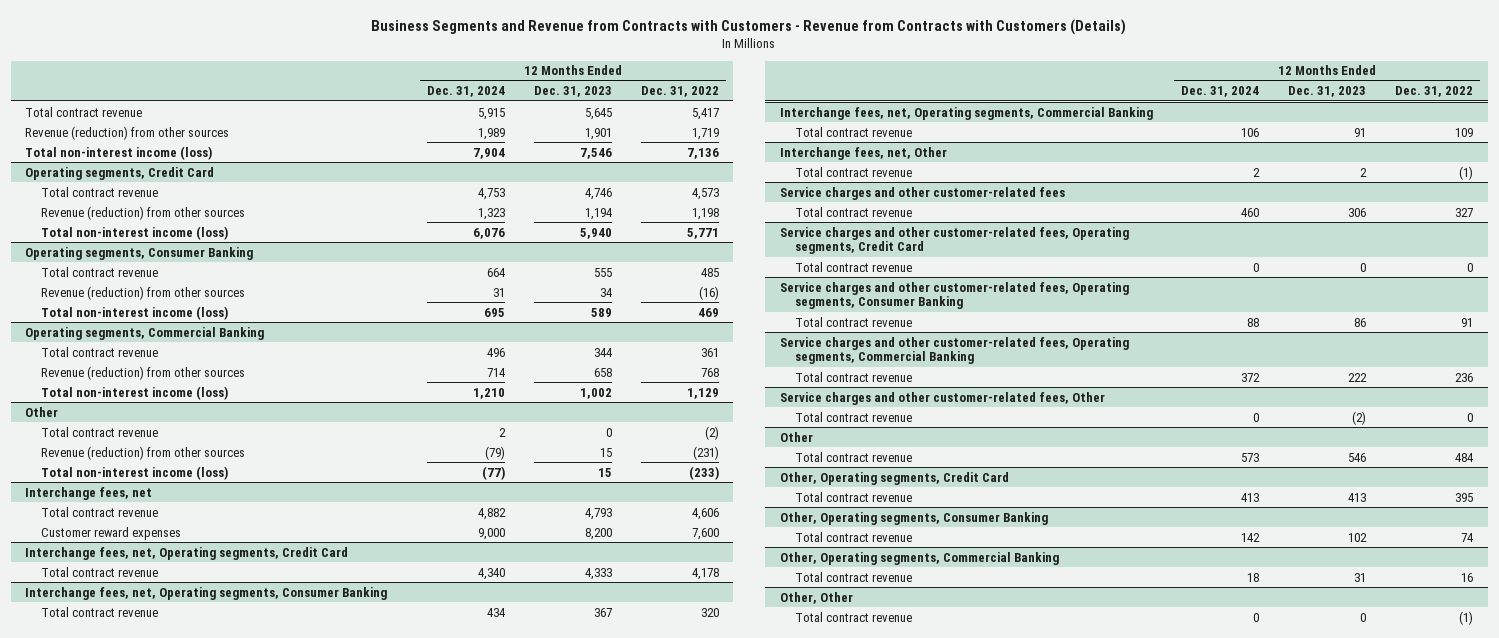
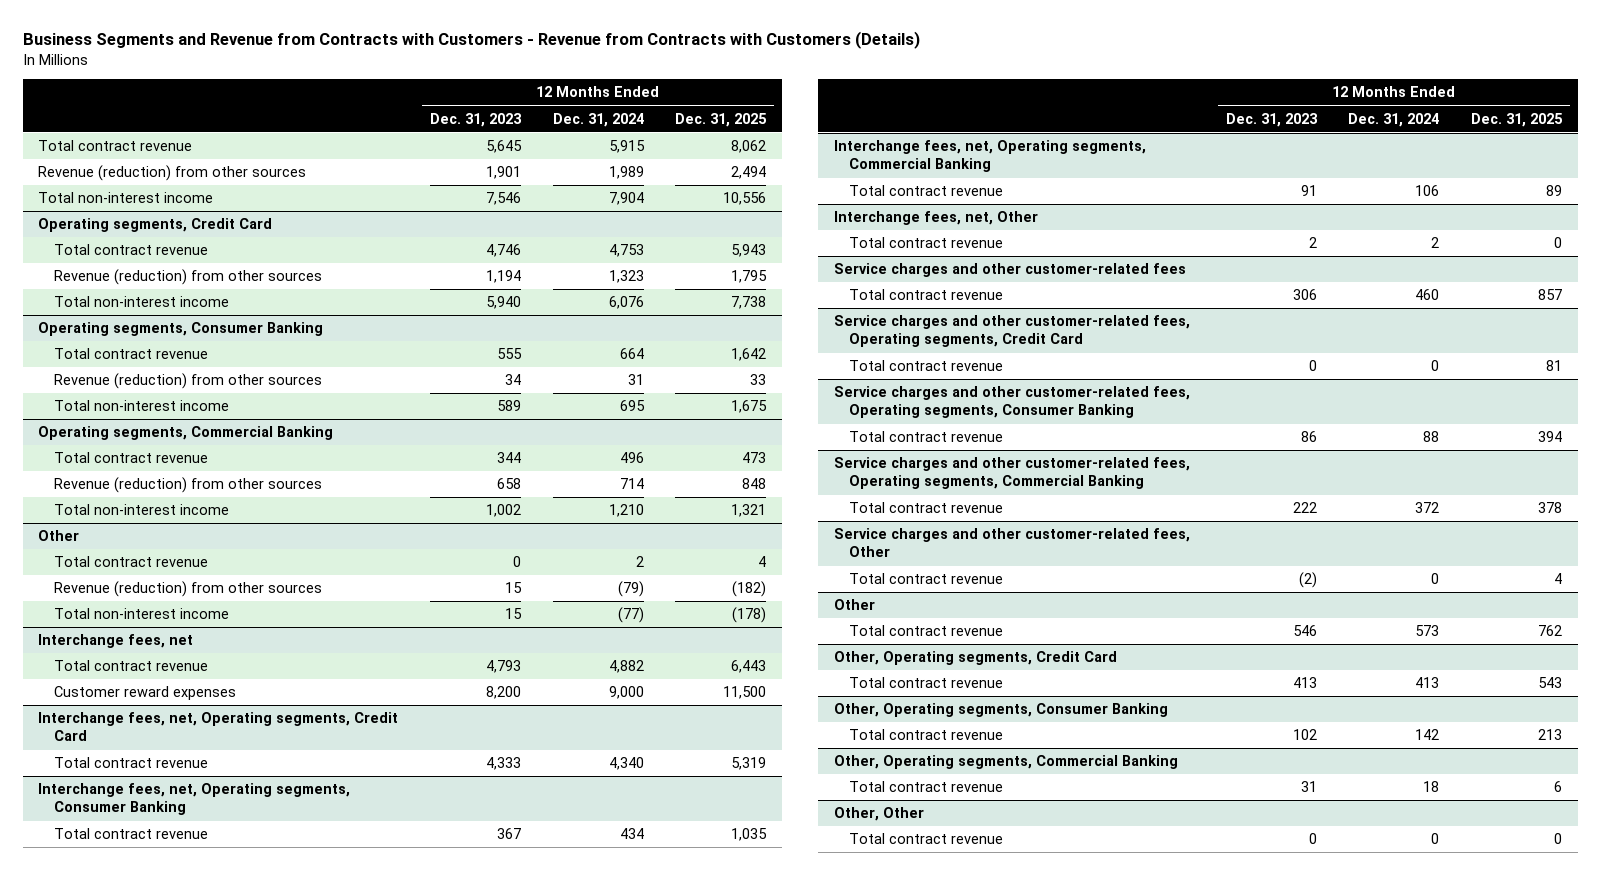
- | 12 Months Ended Dec. 31, 2024 | 12 Months Ended Dec. 31, 2023 | 12 Months Ended Dec. 31, 2022
+ | 12 Months Ended Dec. 31, 2023 | 12 Months Ended Dec. 31, 2024 | 12 Months Ended Dec. 31, 2025
- Total non-interest income (loss) | 7,904 | 7,546 | 7,136
+ Total non-interest income | 7,546 | 7,904 | 10,556
@ Operating segments, Credit Card
- Total non-interest income (loss) | 6,076 | 5,940 | 5,771
+ Total non-interest income | 5,940 | 6,076 | 7,738
@ Operating segments, Consumer Banking
- Total non-interest income (loss) | 695 | 589 | 469
+ Total non-interest income | 589 | 695 | 1,675
@ Operating segments, Commercial Banking
- Total non-interest income (loss) | 1,210 | 1,002 | 1,129
+ Total non-interest income | 1,002 | 1,210 | 1,321
@ Other
- Total non-interest income (loss) | (77) | 15 | (233)
+ Total non-interest income | 15 | (77) | (178)

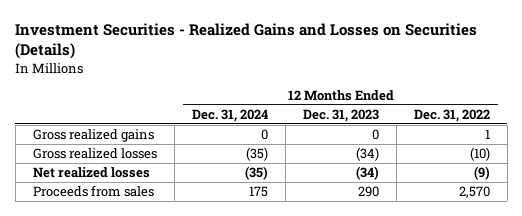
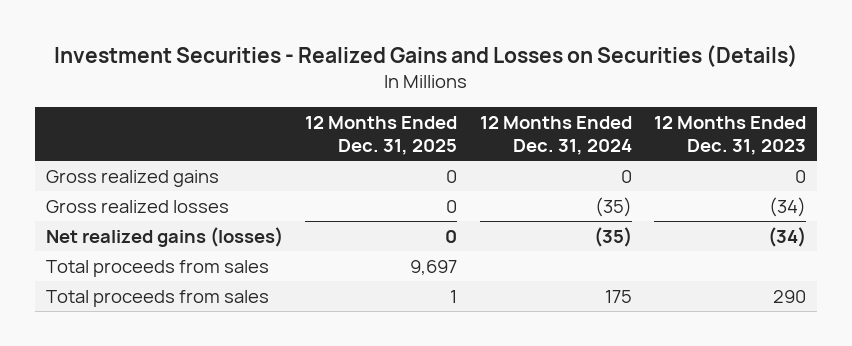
- | 12 Months Ended Dec. 31, 2024 | 12 Months Ended Dec. 31, 2023 | 12 Months Ended Dec. 31, 2022
+ | 12 Months Ended Dec. 31, 2025 | 12 Months Ended Dec. 31, 2024 | 12 Months Ended Dec. 31, 2023
- Net realized losses | (35) | (34) | (9)
- Proceeds from sales | 175 | 290 | 2,570
+ Net realized gains (losses) | 0 | (35) | (34)
+ Total proceeds from sales | 9,697 | |
+ Total proceeds from sales | 1 | 175 | 290

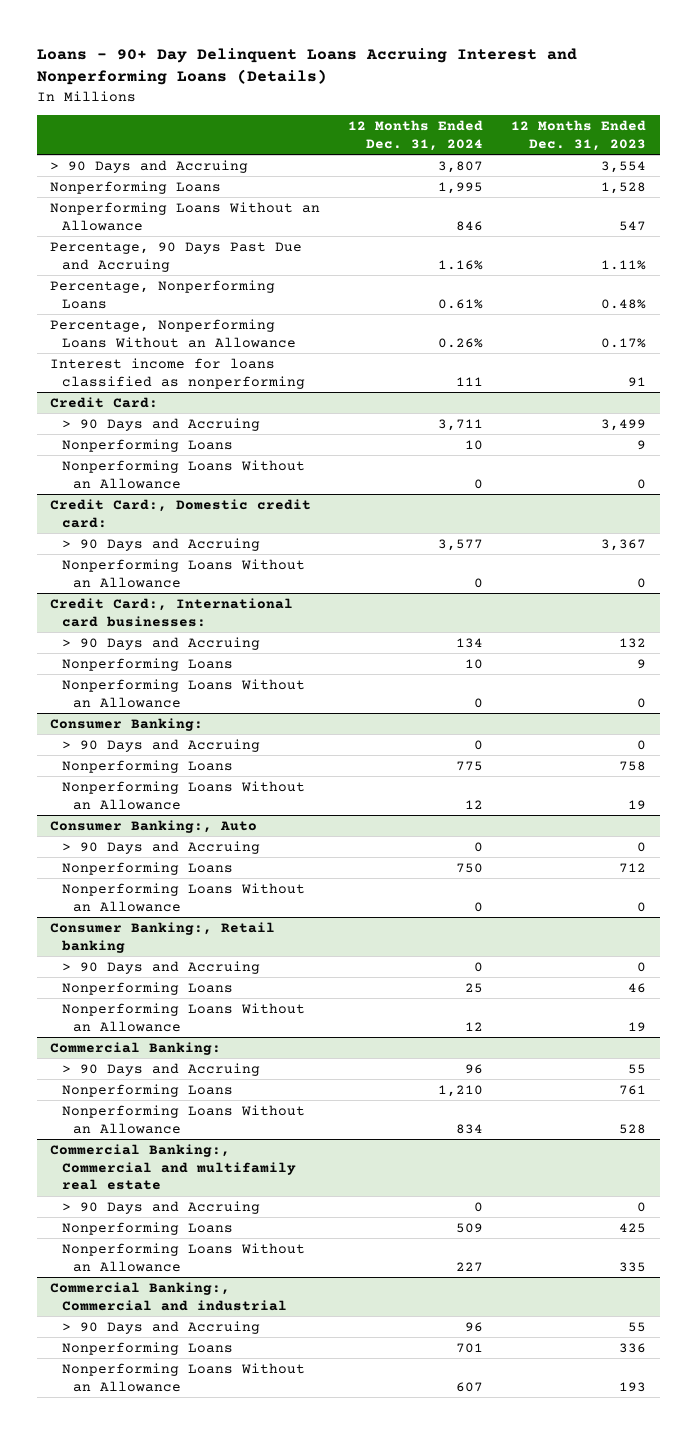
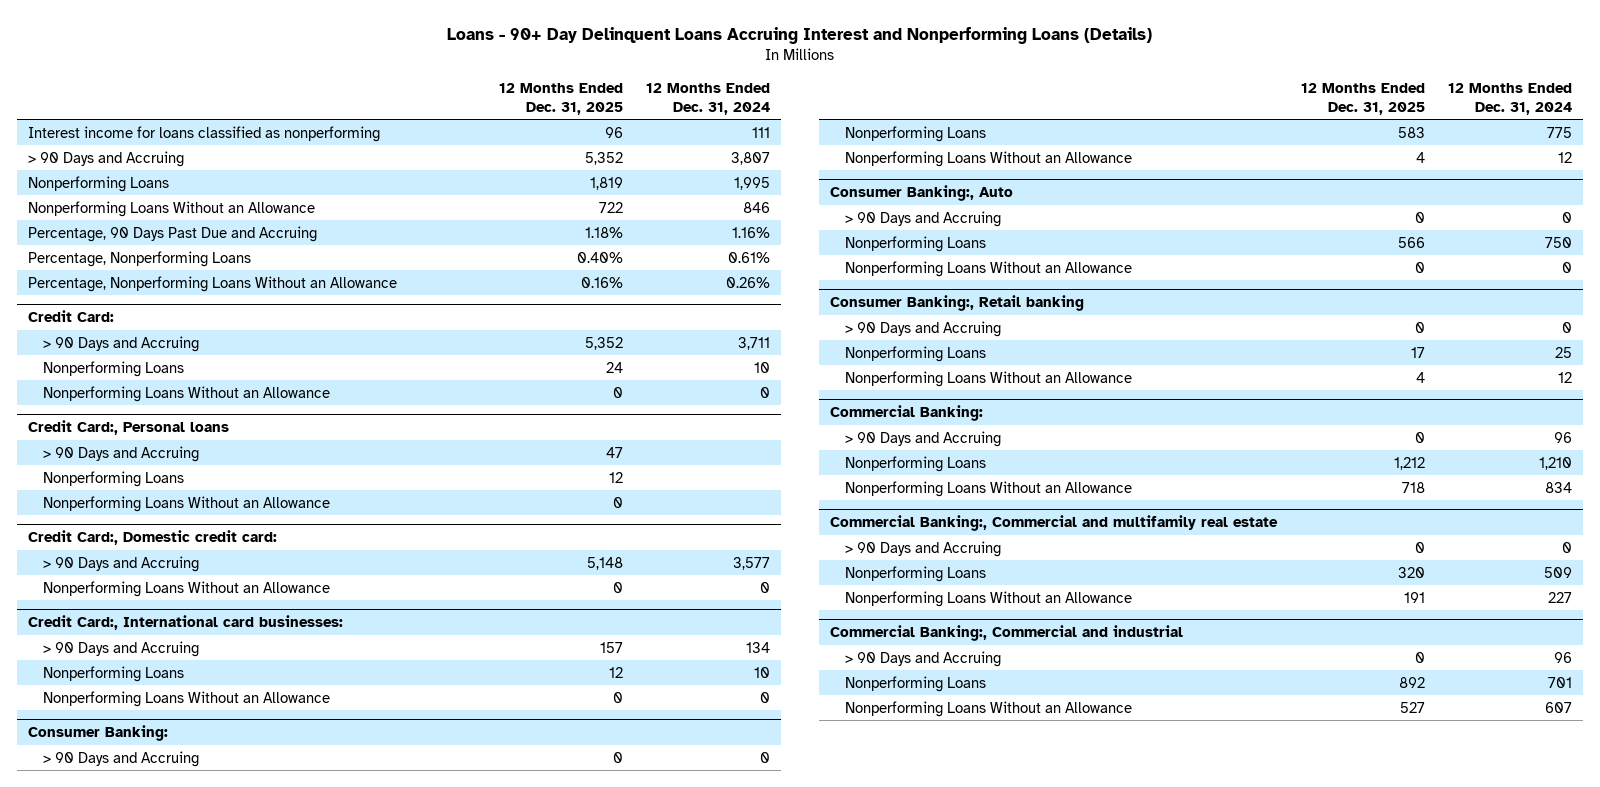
- | 12 Months Ended Dec. 31, 2024 | 12 Months Ended Dec. 31, 2023
+ | 12 Months Ended Dec. 31, 2025 | 12 Months Ended Dec. 31, 2024
moved up: Interest income for loans classified as nonperforming | 96 | 111
+ Credit Card:, Personal loans
+ > 90 Days and Accruing | 47 |
+ Nonperforming Loans | 12 |
+ Nonperforming Loans Without an Allowance | 0 |

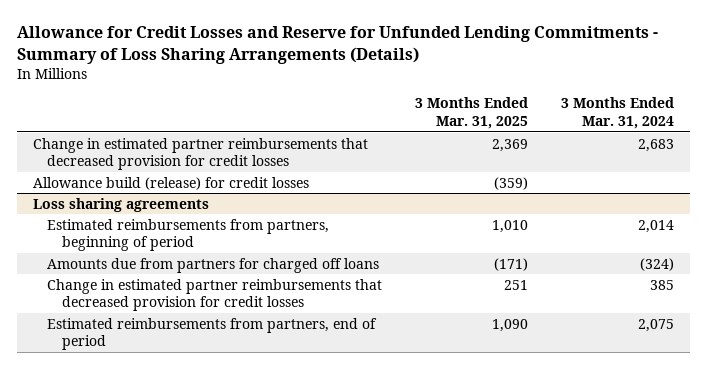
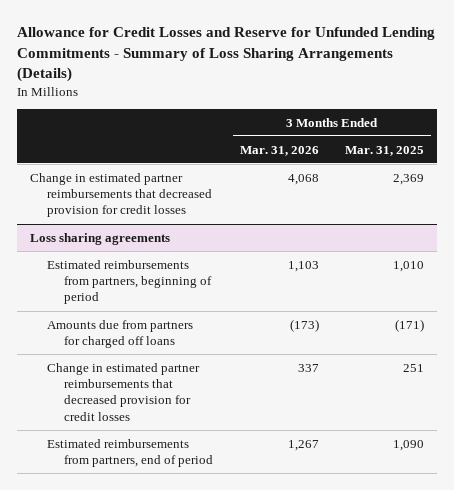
- | 3 Months Ended Mar. 31, 2025 | 3 Months Ended Mar. 31, 2024
+ | 3 Months Ended Mar. 31, 2026 | 3 Months Ended Mar. 31, 2025
- Allowance build (release) for credit losses | (359) |

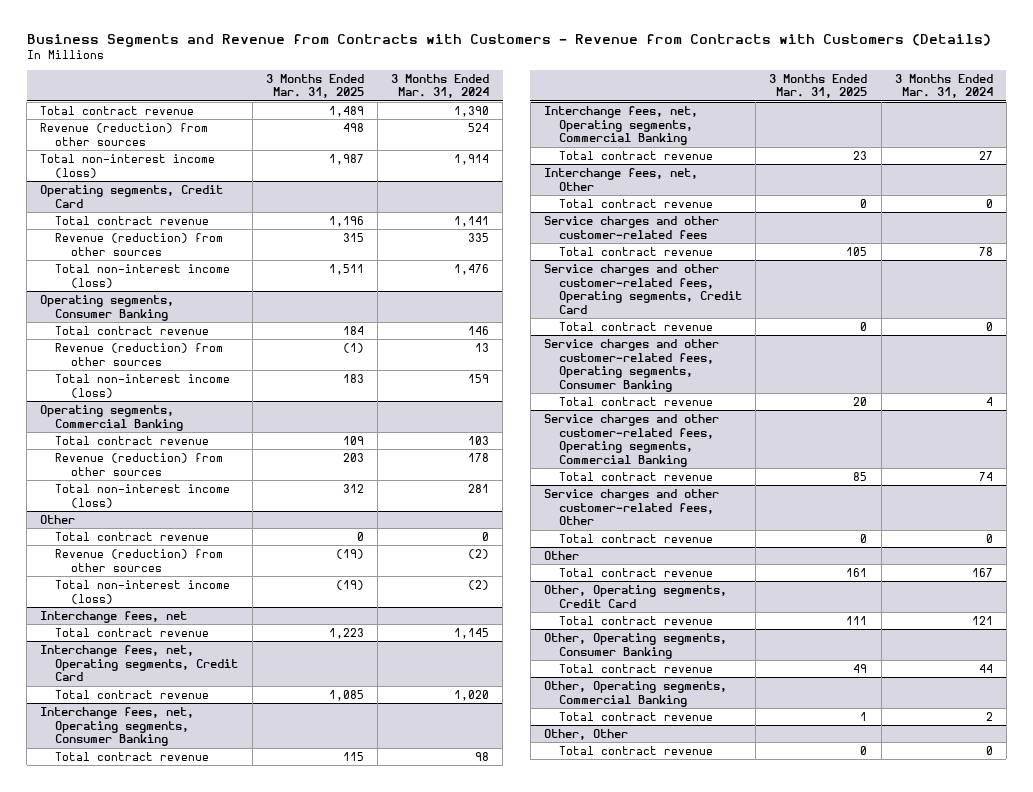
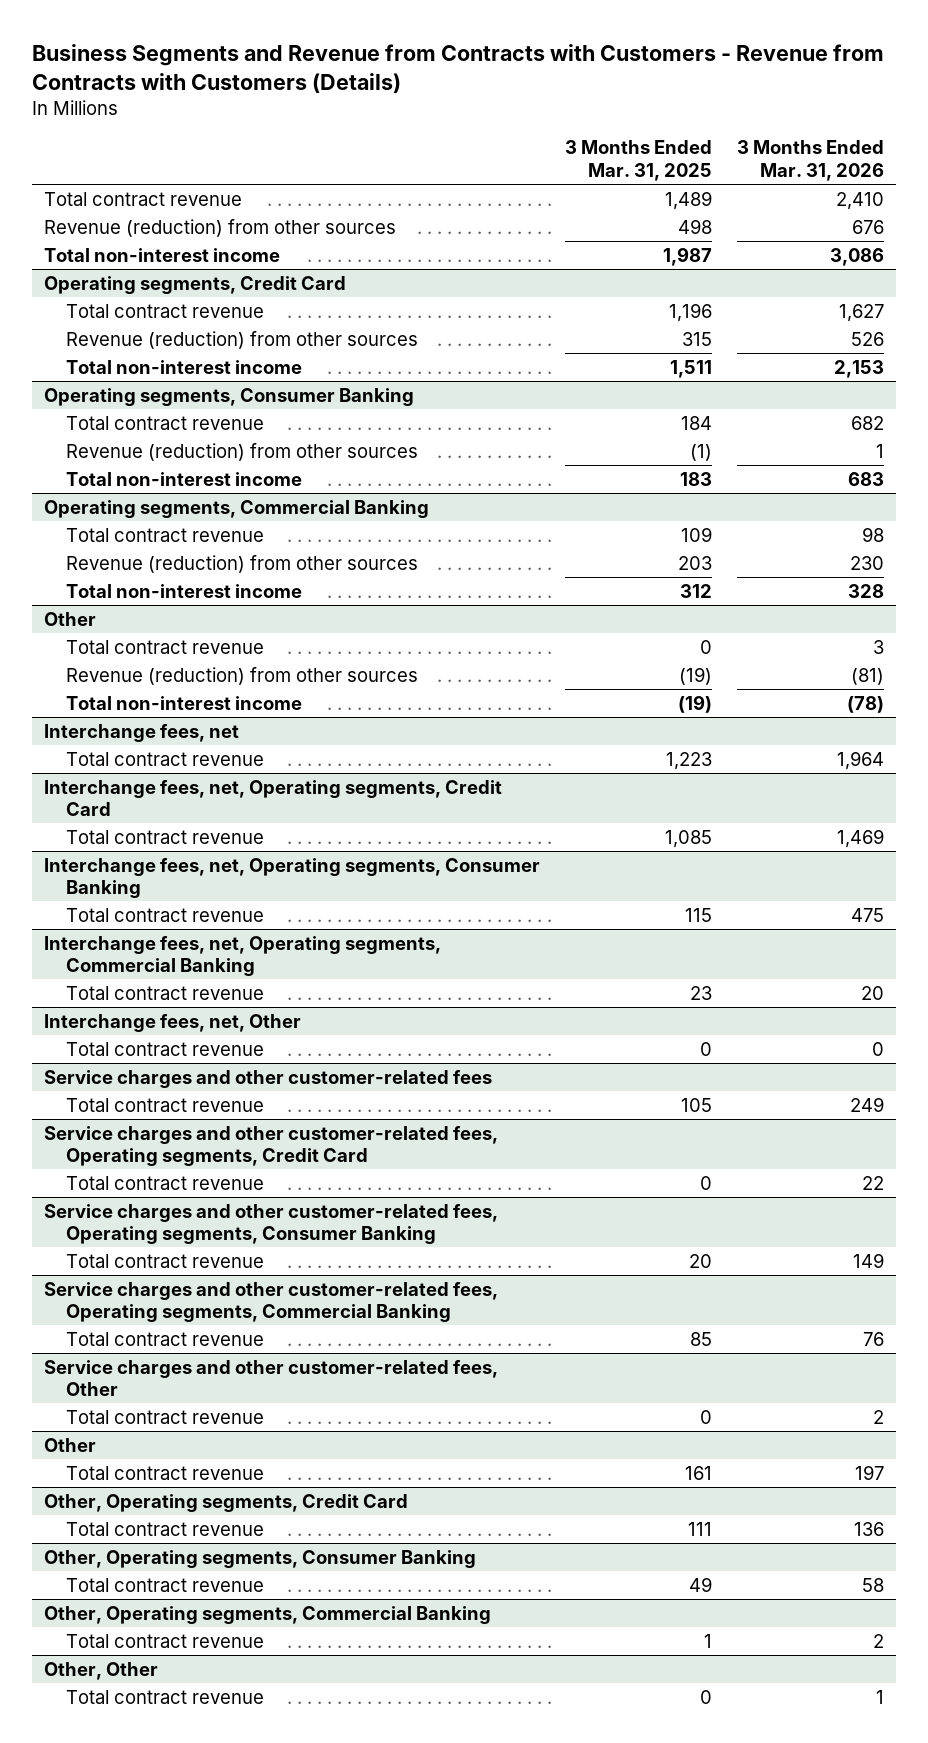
- | 3 Months Ended Mar. 31, 2025 | 3 Months Ended Mar. 31, 2024
+ | 3 Months Ended Mar. 31, 2025 | 3 Months Ended Mar. 31, 2026
- Total non-interest income (loss) | 1,987 | 1,914
+ Total non-interest income | 1,987 | 3,086
@ Operating segments, Credit Card
- Total non-interest income (loss) | 1,511 | 1,476
+ Total non-interest income | 1,511 | 2,153
@ Operating segments, Consumer Banking
- Total non-interest income (loss) | 183 | 159
+ Total non-interest income | 183 | 683
@ Operating segments, Commercial Banking
- Total non-interest income (loss) | 312 | 281
+ Total non-interest income | 312 | 328
@ Other
- Total non-interest income (loss) | (19) | (2)
+ Total non-interest income | (19) | (78)

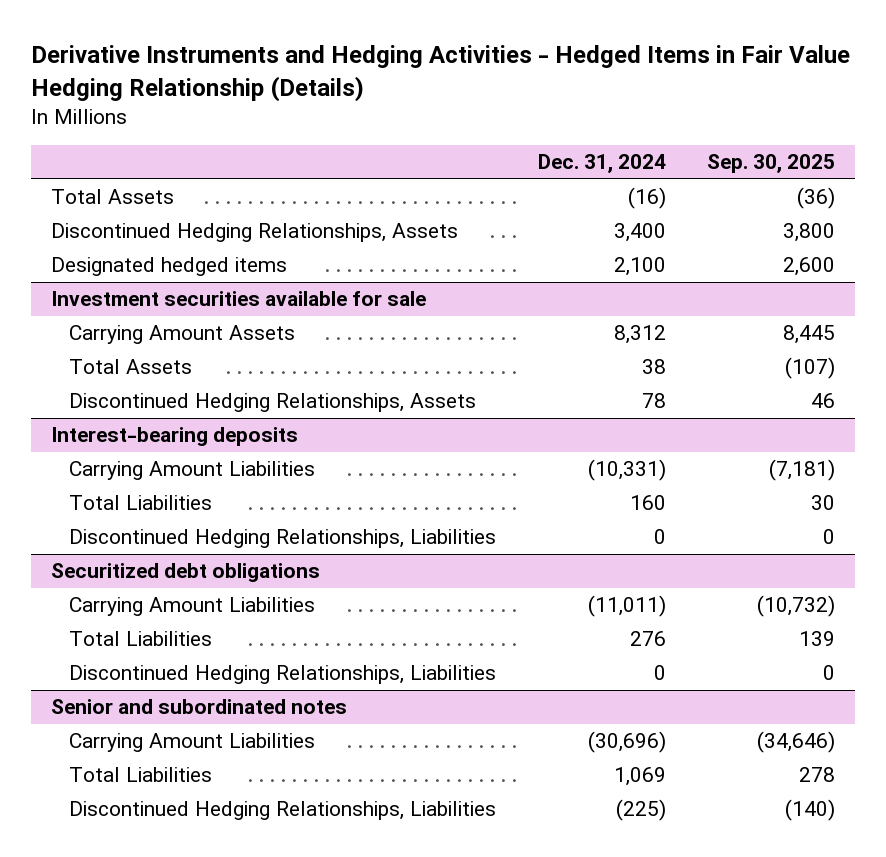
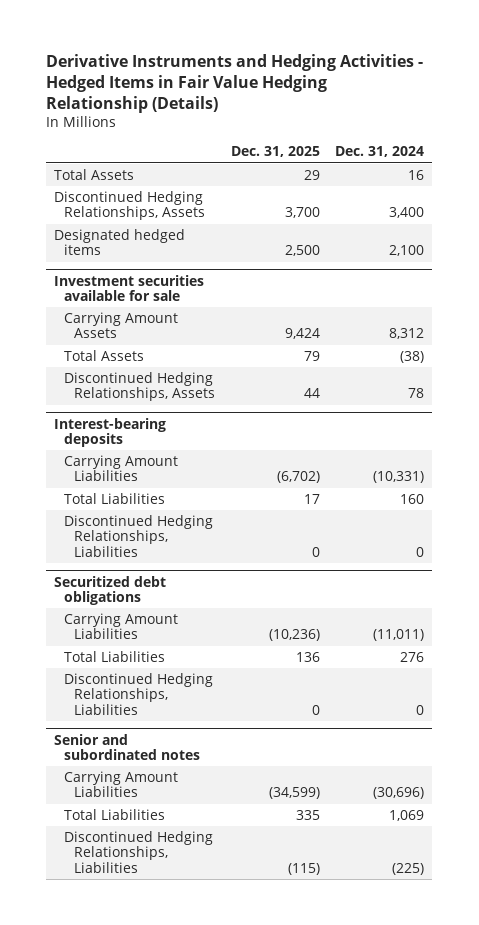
- | Dec. 31, 2024 | Sep. 30, 2025
+ | Dec. 31, 2025 | Dec. 31, 2024
- Total Assets | (16) | (36)
+ Total Assets | 29 | 16
@ Investment securities available for sale
- Total Assets | 38 | (107)
+ Total Assets | 79 | (38)

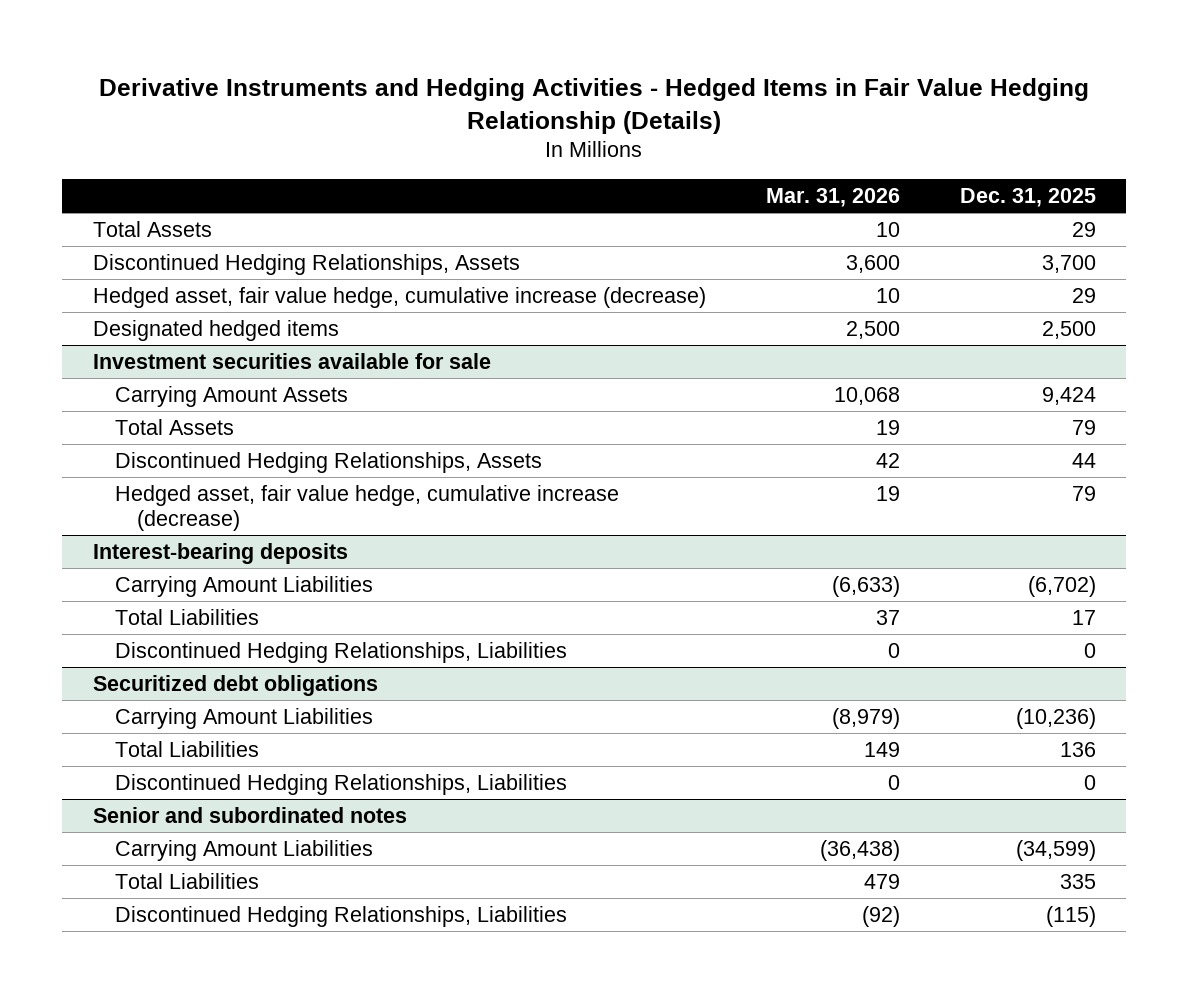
- | Dec. 31, 2025 | Dec. 31, 2024
+ | Mar. 31, 2026 | Dec. 31, 2025
+ Hedged asset, fair value hedge, cumulative increase (decrease) | 10 | 29
@ Investment securities available for sale
+ Hedged asset, fair value hedge, cumulative increase (decrease) | 19 | 79

